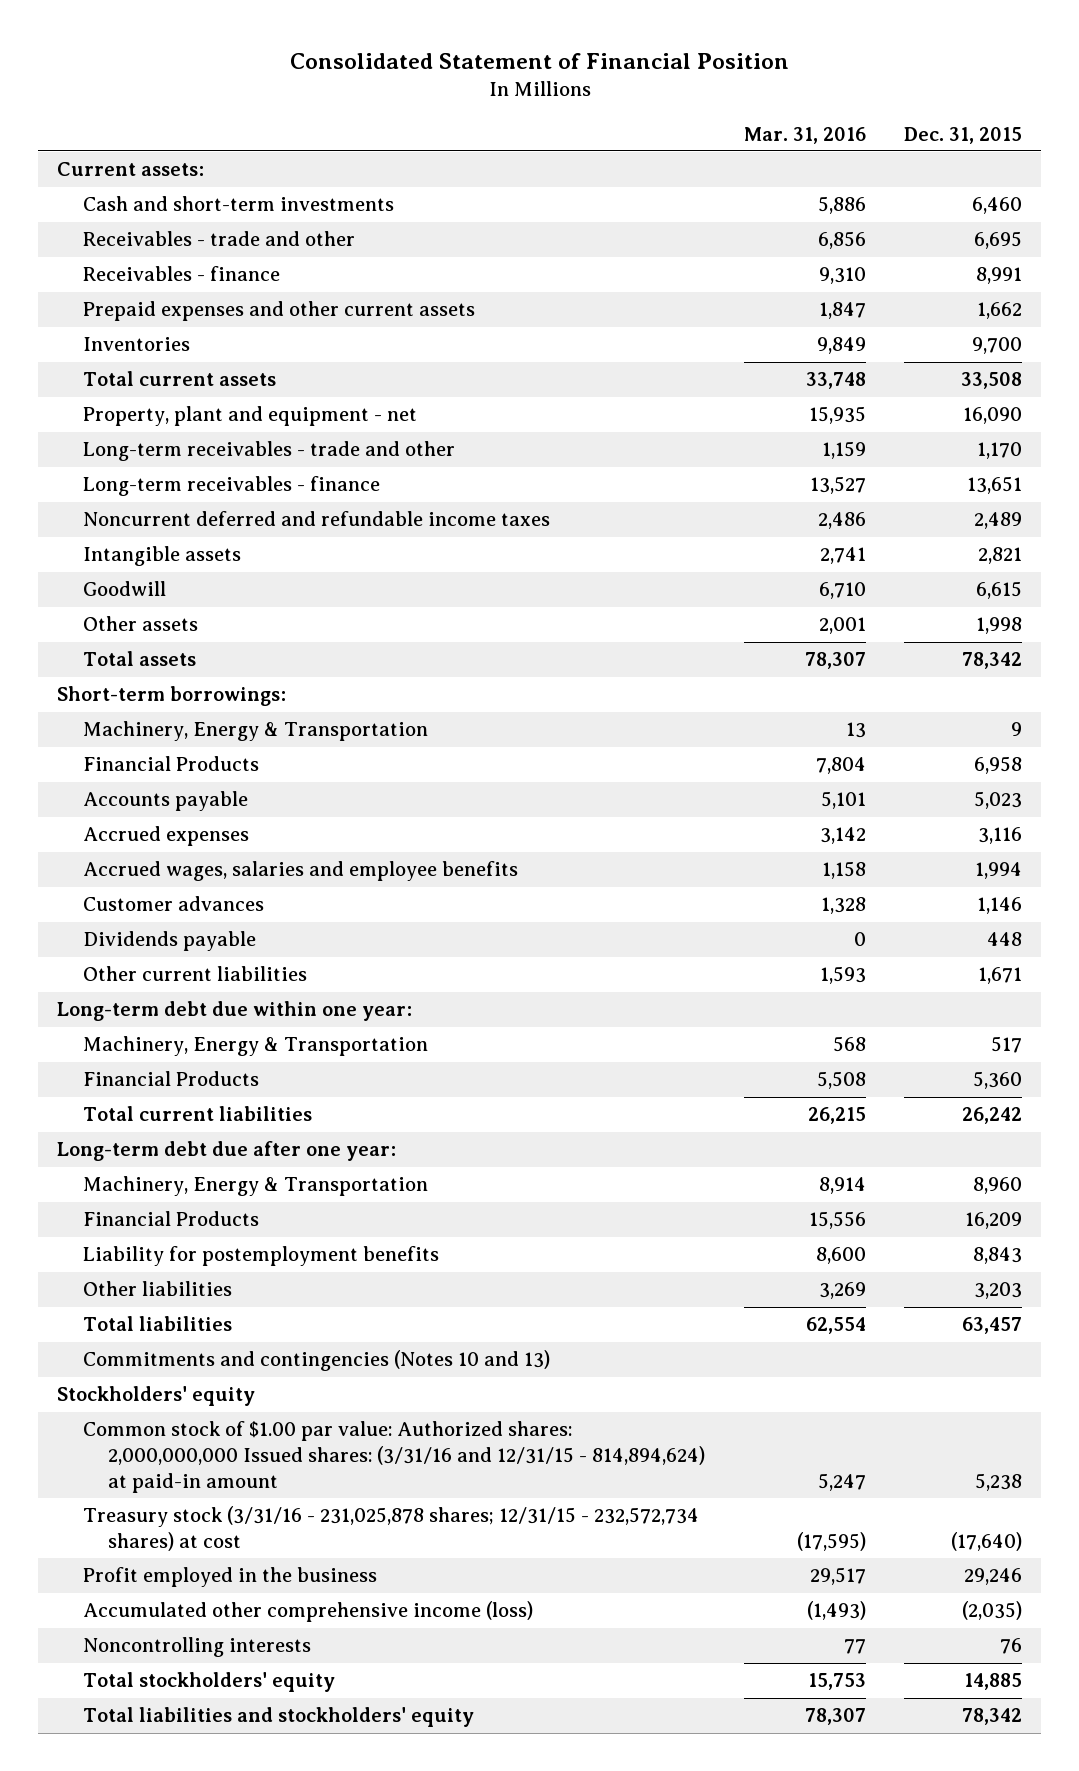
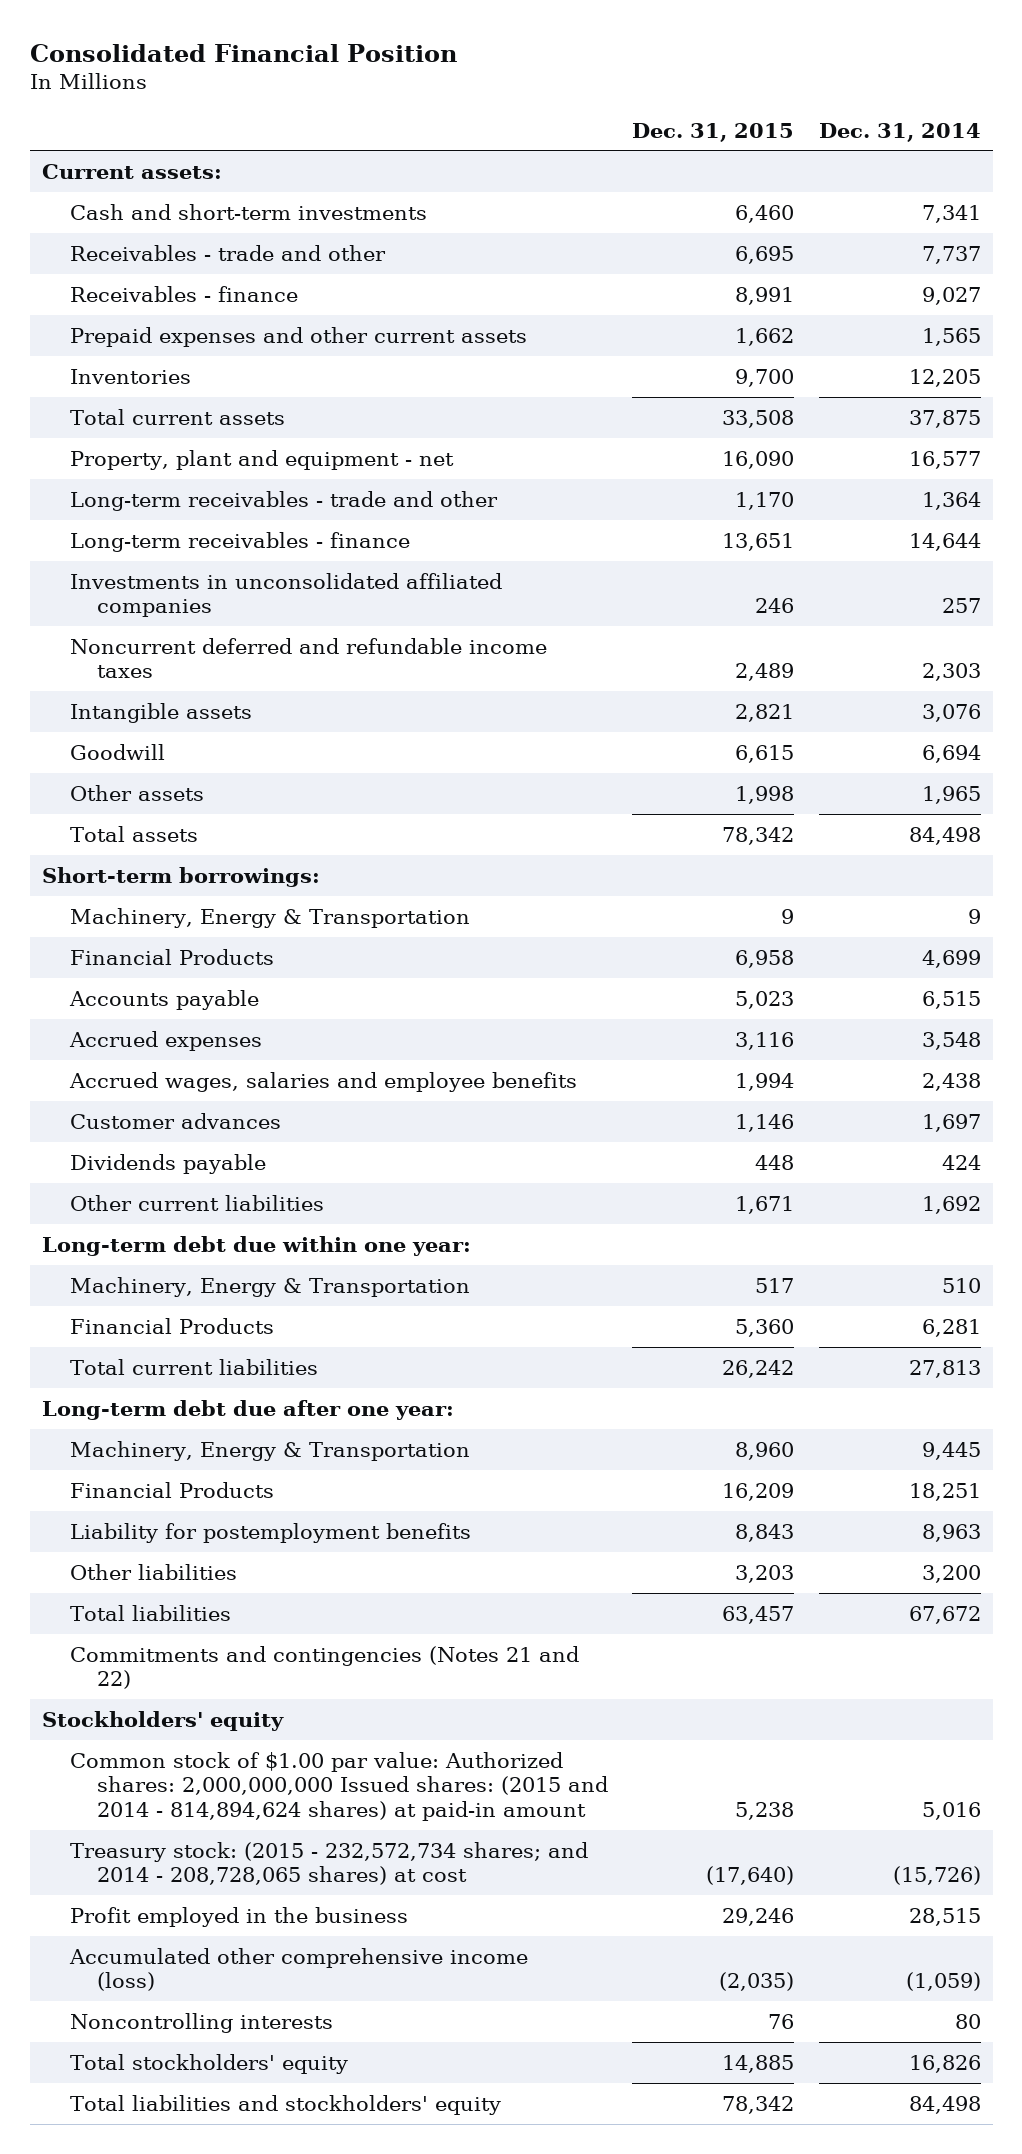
- Consolidated Statement of Financial Position
+ Consolidated Financial Position
- | Mar. 31, 2016 | Dec. 31, 2015
+ | Dec. 31, 2015 | Dec. 31, 2014
+ Investments in unconsolidated affiliated companies | 246 | 257
- Commitments and contingencies (Notes 10 and 13)
+ Commitments and contingencies (Notes 21 and 22)
- Common stock of $1.00 par value: Authorized shares: 2,000,000,000 Issued shares: (3/31/16 and 12/31/15 - 814,894,624) at paid-in amount | 5,247 | 5,238
- Treasury stock (3/31/16 - 231,025,878 shares; 12/31/15 - 232,572,734 shares) at cost | (17,595) | (17,640)
+ Common stock of $1.00 par value: Authorized shares: 2,000,000,000 Issued shares: (2015 and 2014 - 814,894,624 shares) at paid-in amount | 5,238 | 5,016
+ Treasury stock: (2015 - 232,572,734 shares; and 2014 - 208,728,065 shares) at cost | (17,640) | (15,726)

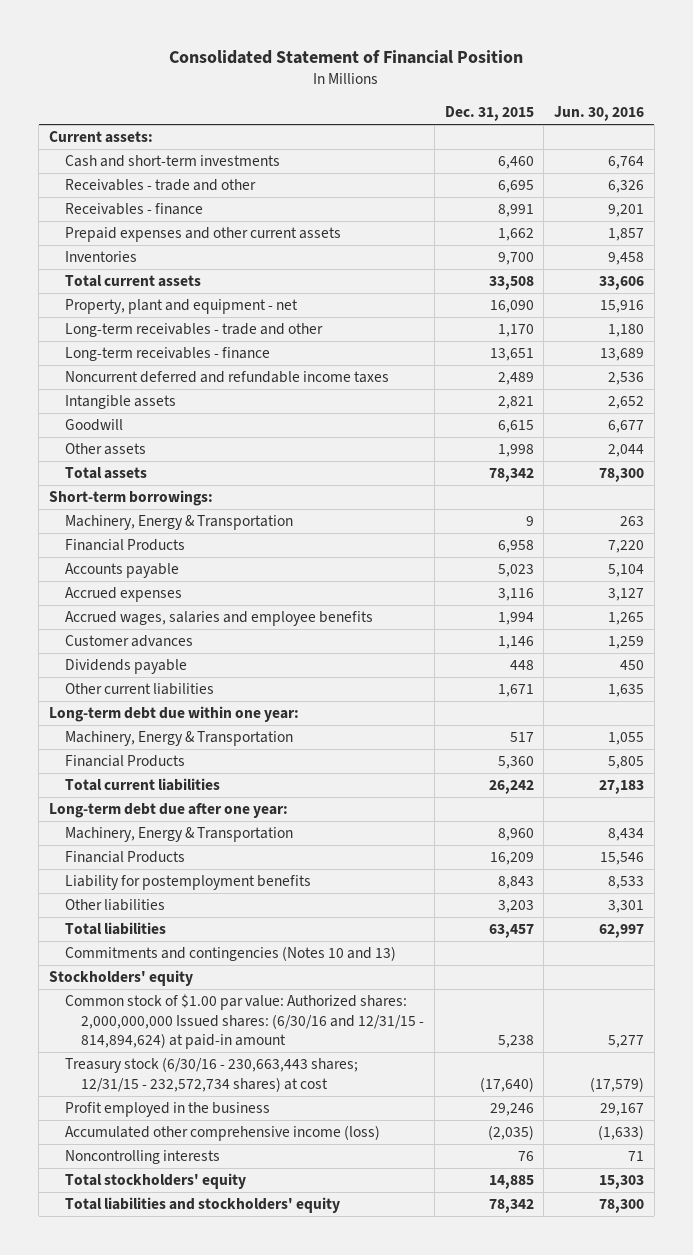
- Consolidated Financial Position
+ Consolidated Statement of Financial Position
- | Dec. 31, 2015 | Dec. 31, 2014
+ | Dec. 31, 2015 | Jun. 30, 2016
- Investments in unconsolidated affiliated companies | 246 | 257
- Commitments and contingencies (Notes 21 and 22)
+ Commitments and contingencies (Notes 10 and 13)
- Common stock of $1.00 par value: Authorized shares: 2,000,000,000 Issued shares: (2015 and 2014 - 814,894,624 shares) at paid-in amount | 5,238 | 5,016
- Treasury stock: (2015 - 232,572,734 shares; and 2014 - 208,728,065 shares) at cost | (17,640) | (15,726)
+ Common stock of $1.00 par value: Authorized shares: 2,000,000,000 Issued shares: (6/30/16 and 12/31/15 - 814,894,624) at paid-in amount | 5,238 | 5,277
+ Treasury stock (6/30/16 - 230,663,443 shares; 12/31/15 - 232,572,734 shares) at cost | (17,640) | (17,579)

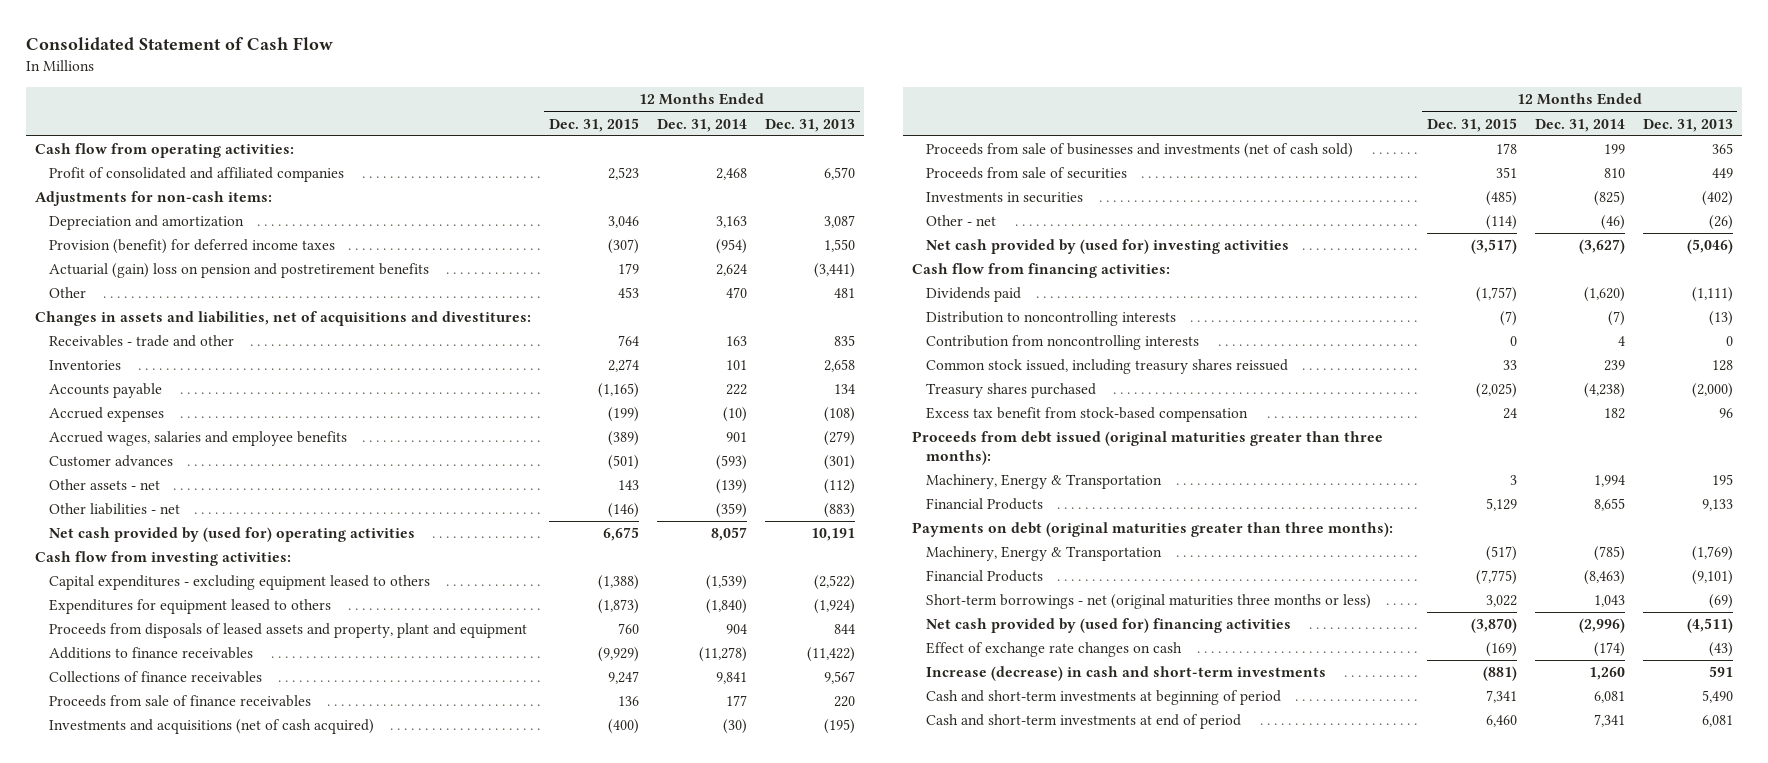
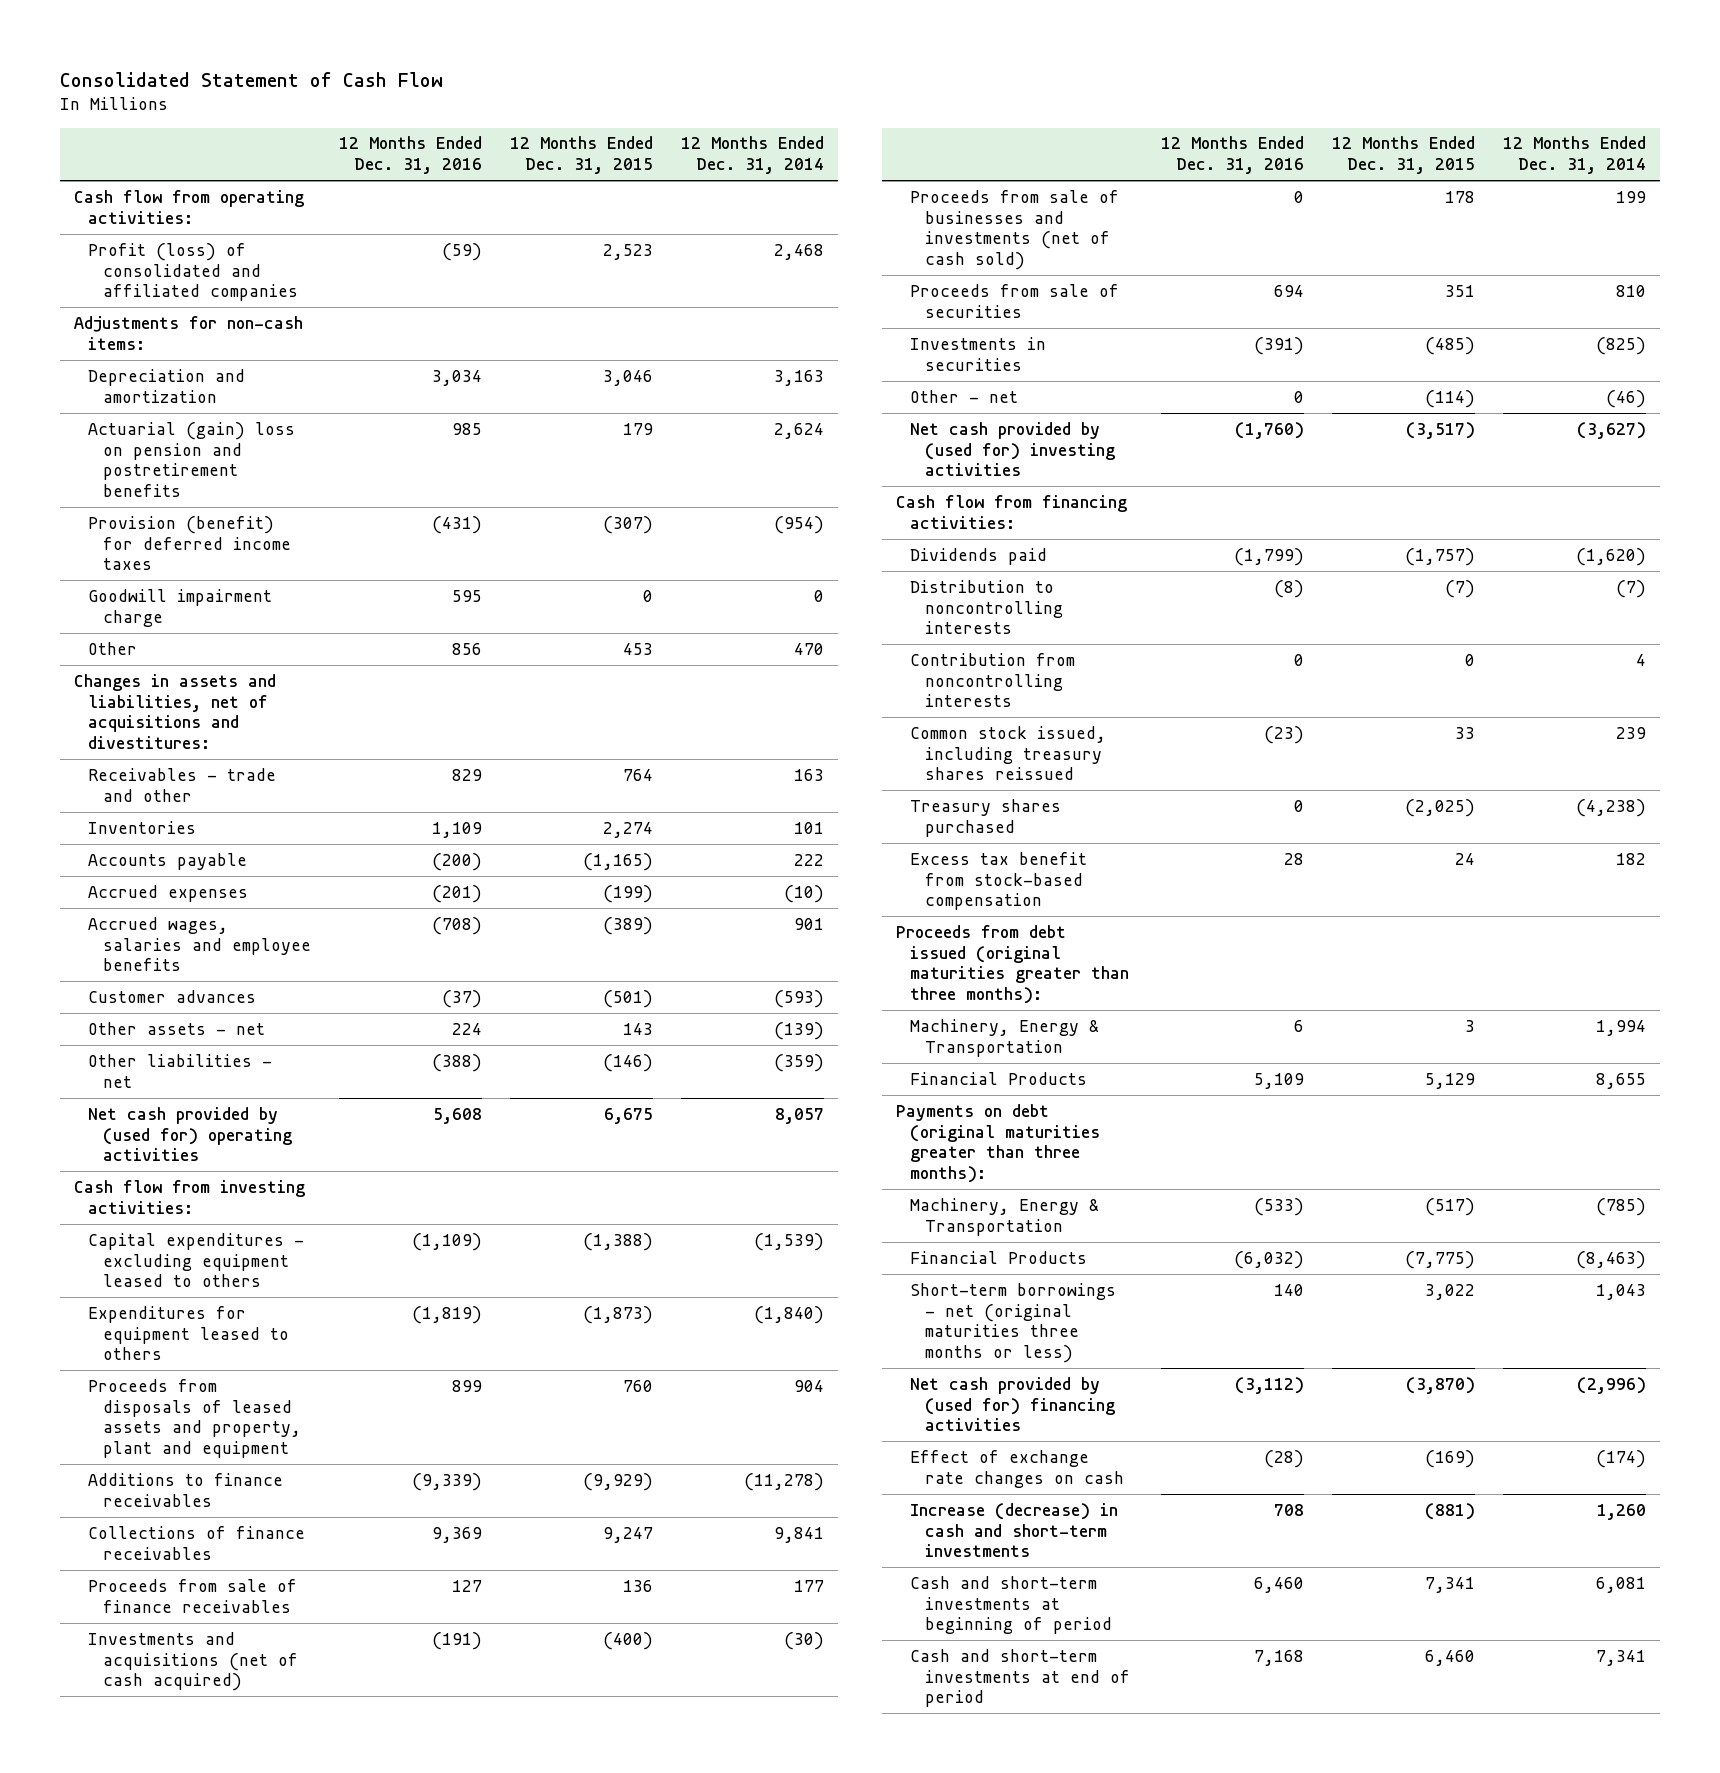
- | 12 Months Ended Dec. 31, 2015 | 12 Months Ended Dec. 31, 2014 | 12 Months Ended Dec. 31, 2013
+ | 12 Months Ended Dec. 31, 2016 | 12 Months Ended Dec. 31, 2015 | 12 Months Ended Dec. 31, 2014
- Profit of consolidated and affiliated companies | 2,523 | 2,468 | 6,570
+ Profit (loss) of consolidated and affiliated companies | (59) | 2,523 | 2,468
moved down: Provision (benefit) for deferred income taxes | (431) | (307) | (954)
+ Goodwill impairment charge | 595 | 0 | 0

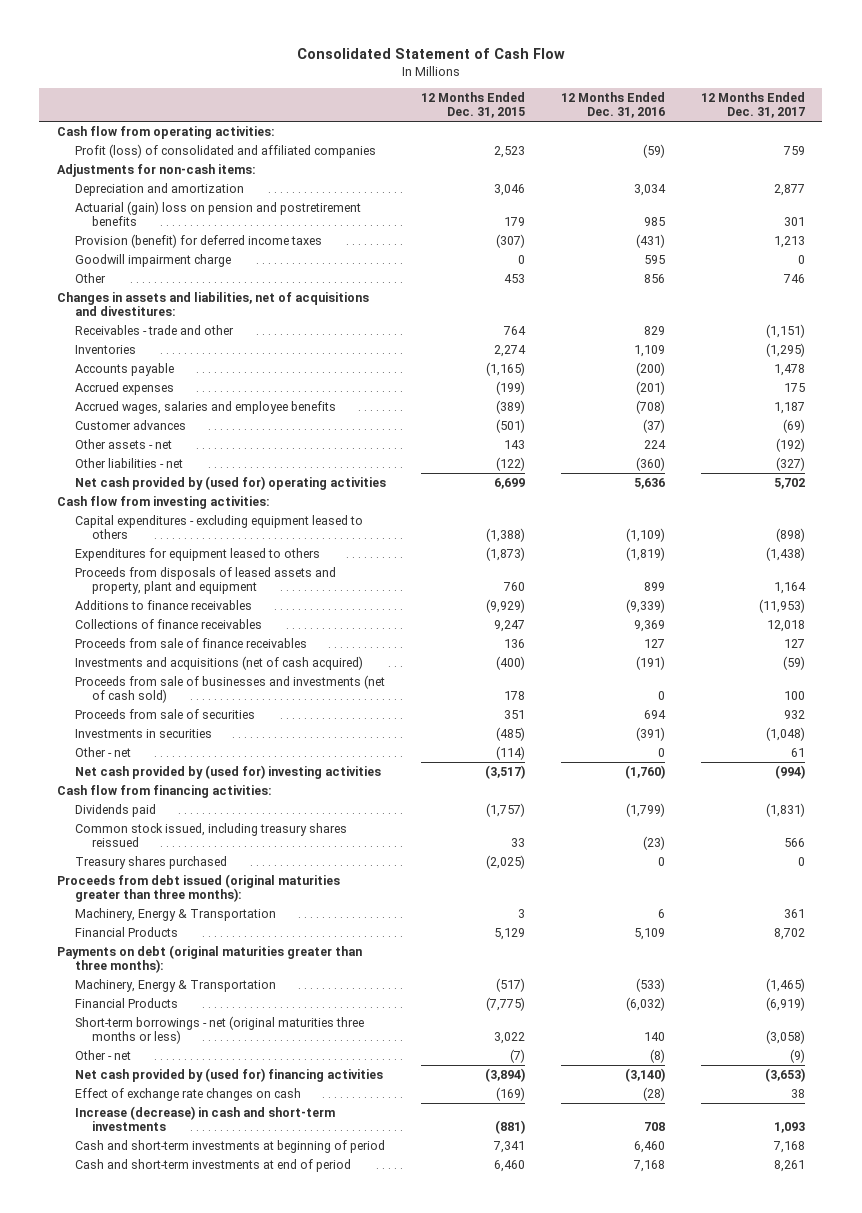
- | 12 Months Ended Dec. 31, 2016 | 12 Months Ended Dec. 31, 2015 | 12 Months Ended Dec. 31, 2014
+ | 12 Months Ended Dec. 31, 2015 | 12 Months Ended Dec. 31, 2016 | 12 Months Ended Dec. 31, 2017
- Other liabilities - net | (388) | (146) | (359)
- Net cash provided by (used for) operating activities | 5,608 | 6,675 | 8,057
+ Other liabilities - net | (122) | (360) | (327)
+ Net cash provided by (used for) operating activities | 6,699 | 5,636 | 5,702
- Distribution to noncontrolling interests | (8) | (7) | (7)
- Contribution from noncontrolling interests | 0 | 0 | 4
- Excess tax benefit from stock-based compensation | 28 | 24 | 182
- Net cash provided by (used for) financing activities | (3,112) | (3,870) | (2,996)
+ Other - net | (7) | (8) | (9)
+ Net cash provided by (used for) financing activities | (3,894) | (3,140) | (3,653)

